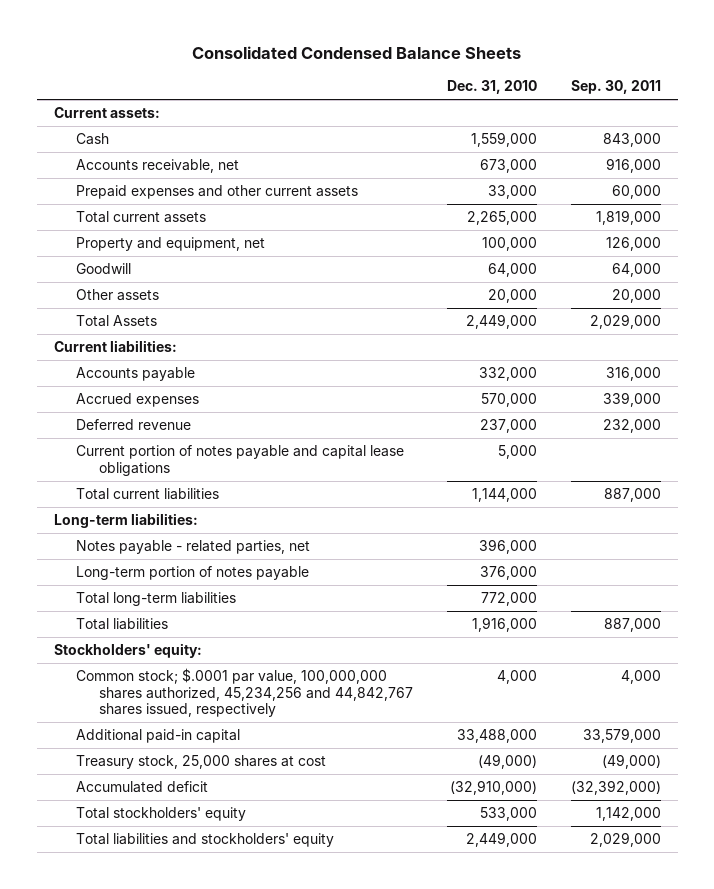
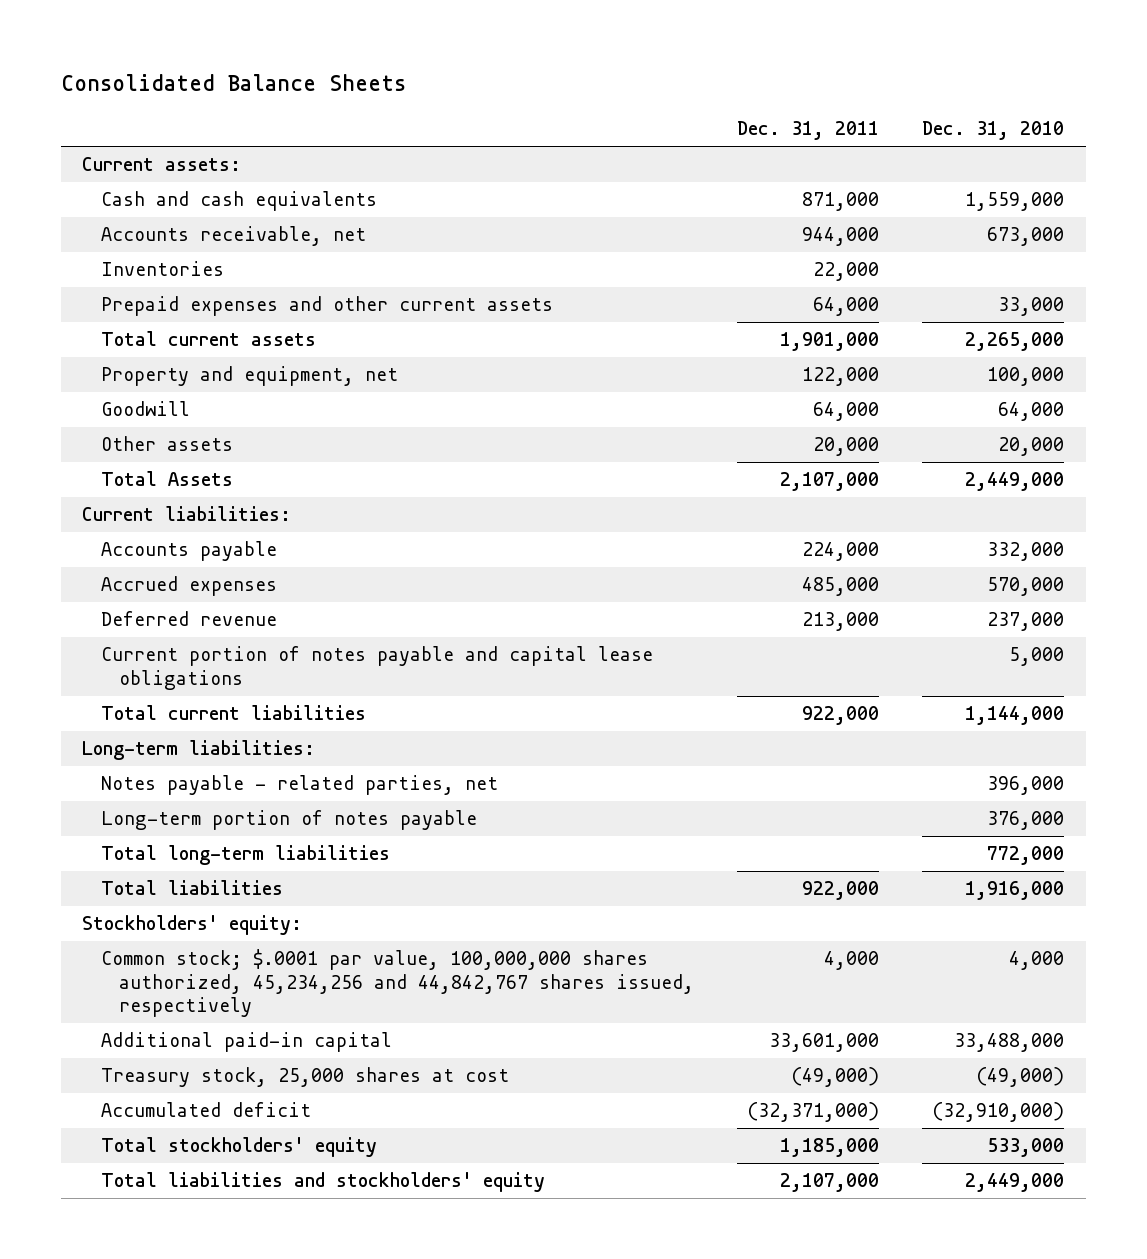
- Consolidated Condensed Balance Sheets
+ Consolidated Balance Sheets
- | Dec. 31, 2010 | Sep. 30, 2011
+ | Dec. 31, 2011 | Dec. 31, 2010
- Cash | 1,559,000 | 843,000
+ Cash and cash equivalents | 871,000 | 1,559,000
+ Inventories | 22,000 |

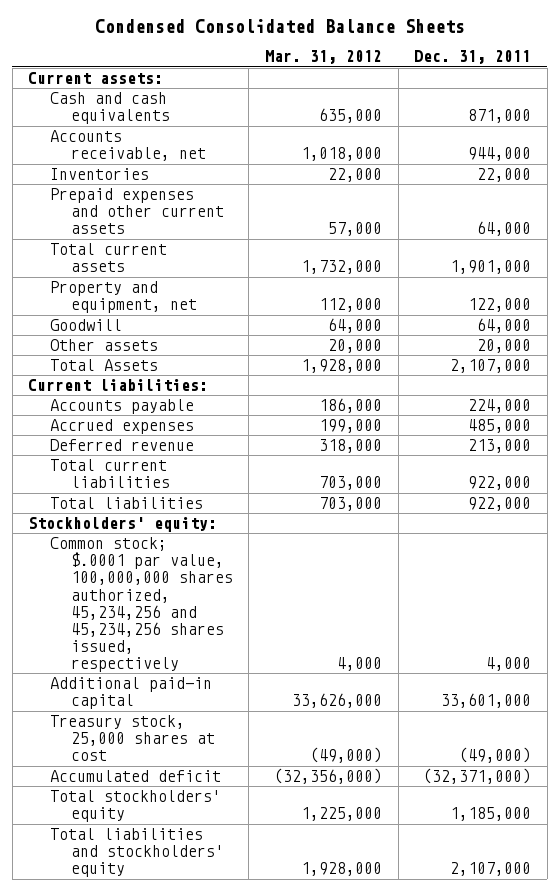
- Consolidated Balance Sheets
+ Condensed Consolidated Balance Sheets
- | Dec. 31, 2011 | Dec. 31, 2010
+ | Mar. 31, 2012 | Dec. 31, 2011
- Current portion of notes payable and capital lease obligations | | 5,000
- Long-term liabilities:
- Notes payable - related parties, net | | 396,000
- Long-term portion of notes payable | | 376,000
- Total long-term liabilities | | 772,000
- Common stock; $.0001 par value, 100,000,000 shares authorized, 45,234,256 and 44,842,767 shares issued, respectively | 4,000 | 4,000
+ Common stock; $.0001 par value, 100,000,000 shares authorized, 45,234,256 and 45,234,256 shares issued, respectively | 4,000 | 4,000

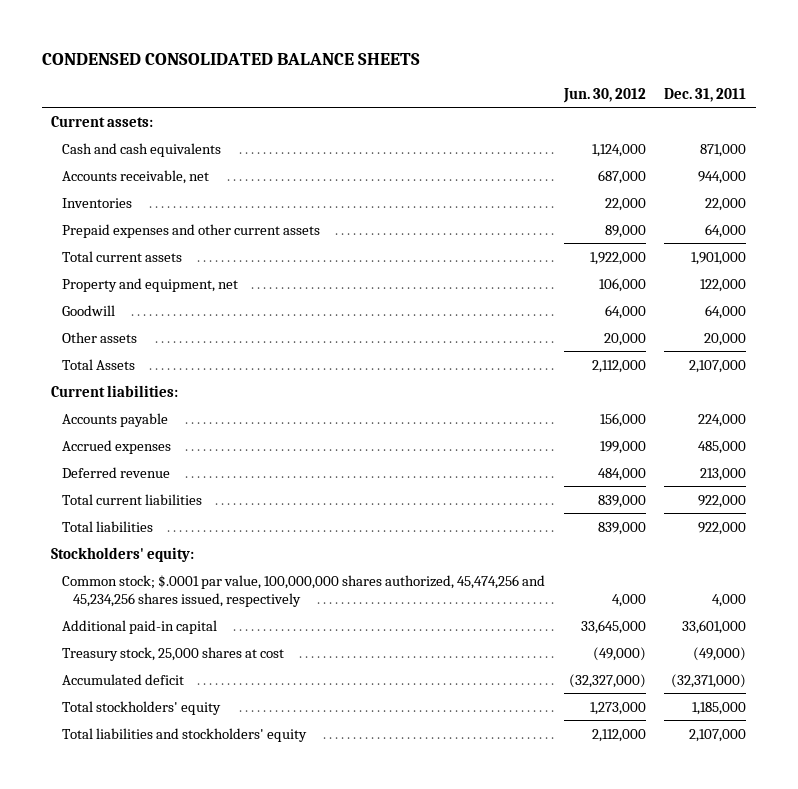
- Condensed Consolidated Balance Sheets
+ CONDENSED CONSOLIDATED BALANCE SHEETS
- | Mar. 31, 2012 | Dec. 31, 2011
+ | Jun. 30, 2012 | Dec. 31, 2011
- Common stock; $.0001 par value, 100,000,000 shares authorized, 45,234,256 and 45,234,256 shares issued, respectively | 4,000 | 4,000
+ Common stock; $.0001 par value, 100,000,000 shares authorized, 45,474,256 and 45,234,256 shares issued, respectively | 4,000 | 4,000

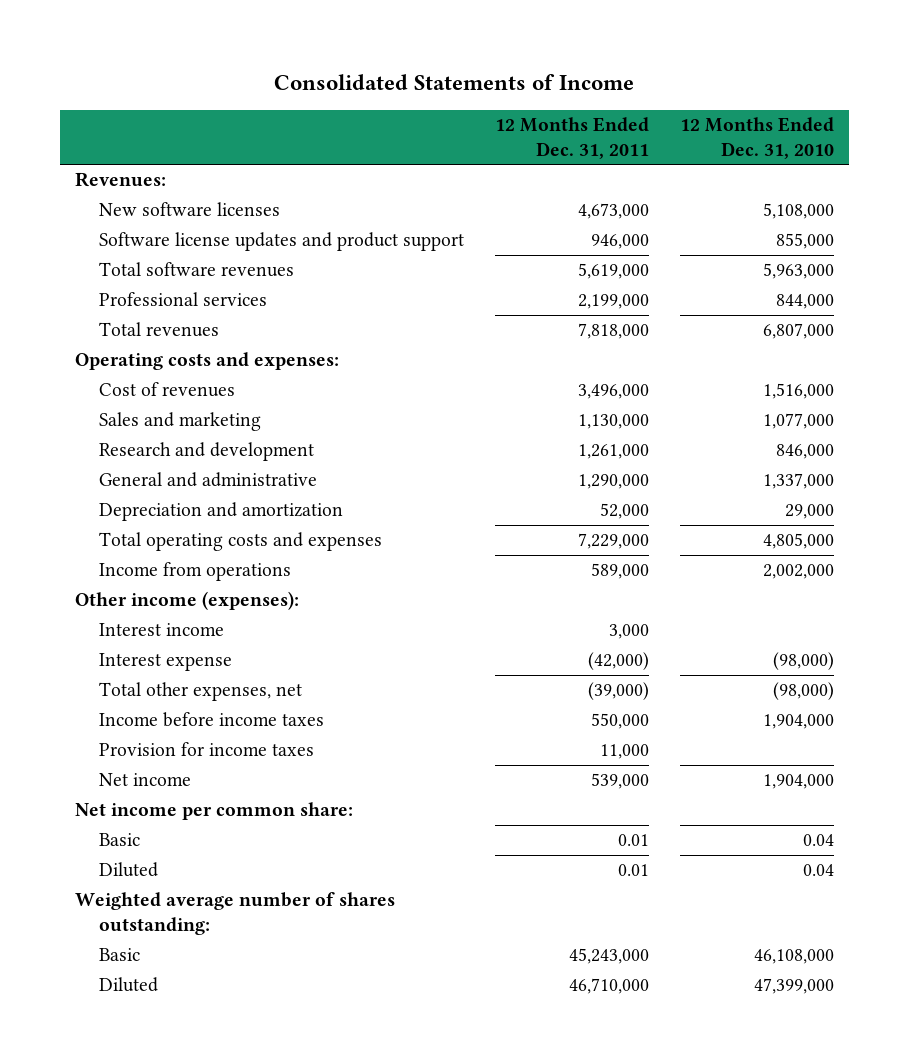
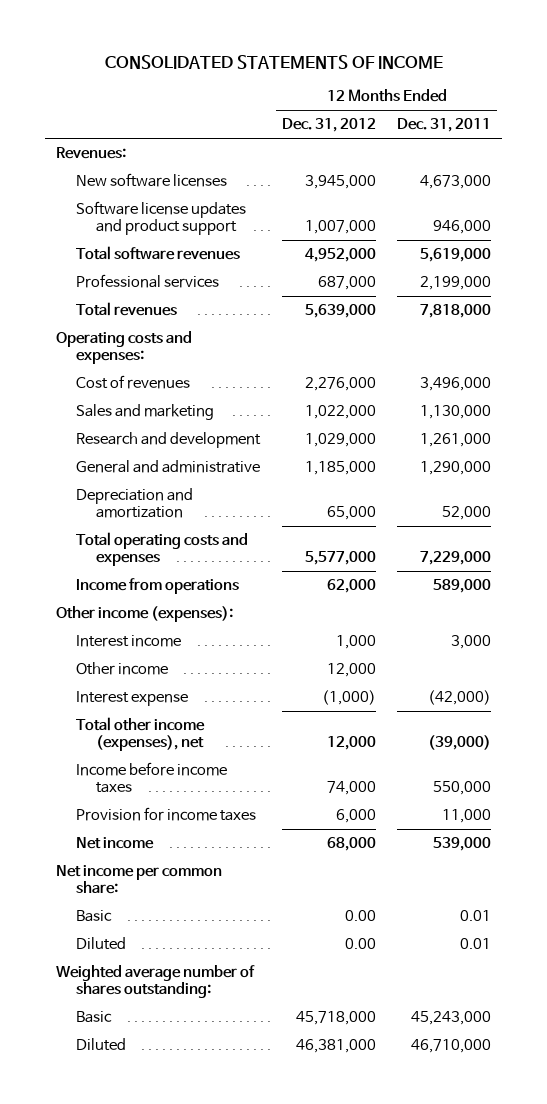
- Consolidated Statements of Income
+ CONSOLIDATED STATEMENTS OF INCOME
- | 12 Months Ended Dec. 31, 2011 | 12 Months Ended Dec. 31, 2010
+ | 12 Months Ended Dec. 31, 2012 | 12 Months Ended Dec. 31, 2011
+ Other income | 12,000 |
- Total other expenses, net | (39,000) | (98,000)
+ Total other income (expenses), net | 12,000 | (39,000)

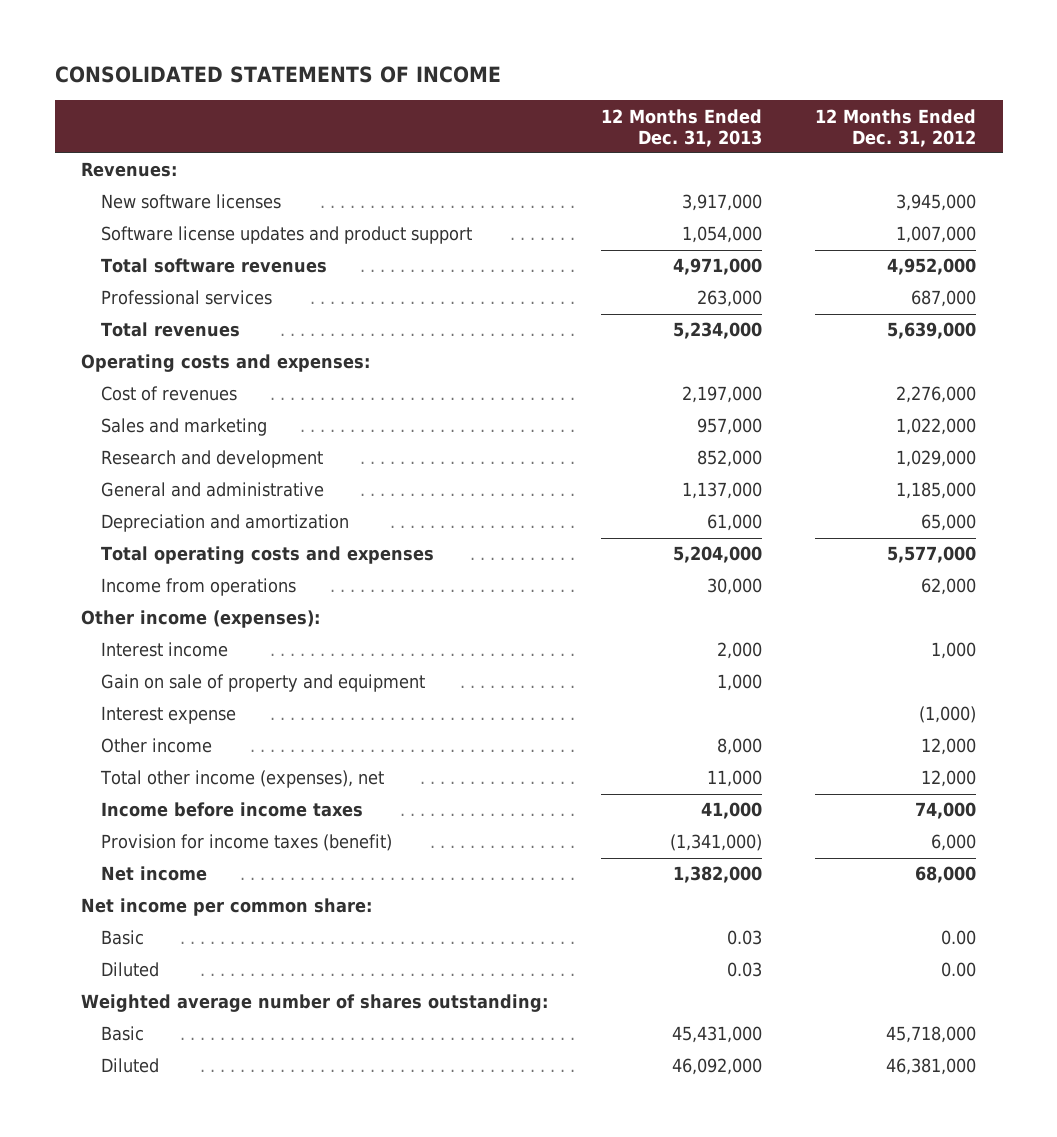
- | 12 Months Ended Dec. 31, 2012 | 12 Months Ended Dec. 31, 2011
+ | 12 Months Ended Dec. 31, 2013 | 12 Months Ended Dec. 31, 2012
+ Gain on sale of property and equipment | 1,000 |
moved down: Other income | 8,000 | 12,000
- Provision for income taxes | 6,000 | 11,000
+ Provision for income taxes (benefit) | (1,341,000) | 6,000

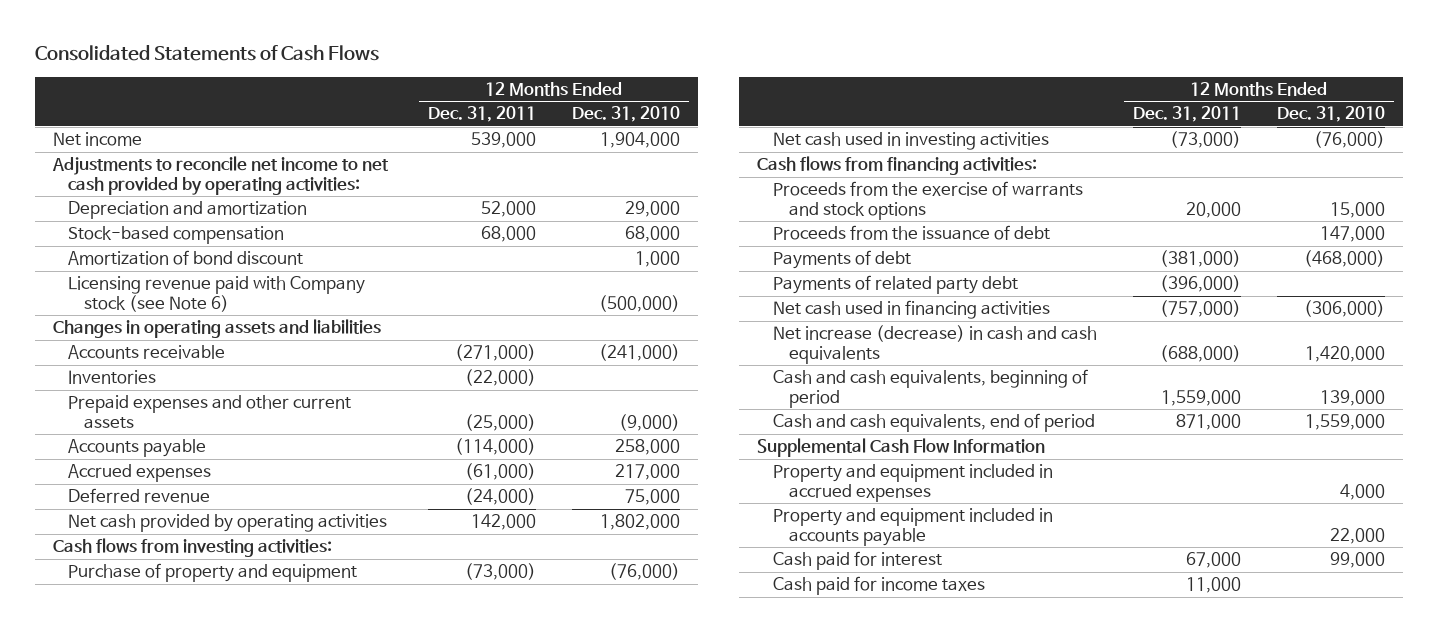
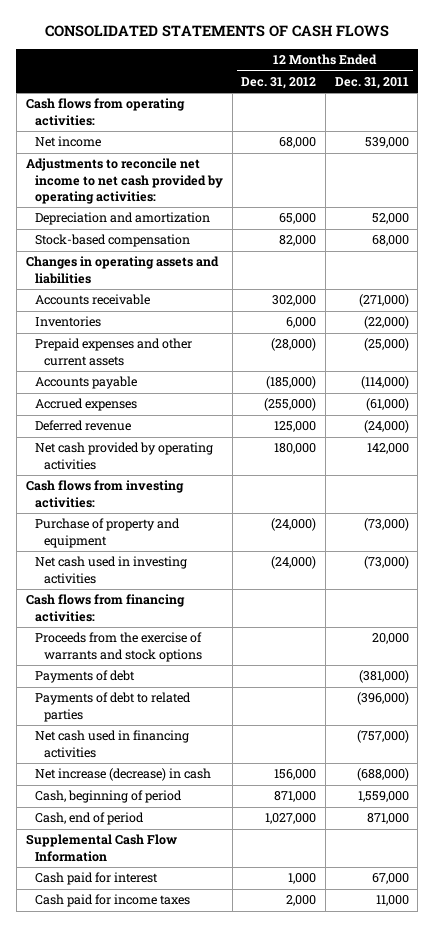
- Consolidated Statements of Cash Flows
+ CONSOLIDATED STATEMENTS OF CASH FLOWS
- | 12 Months Ended Dec. 31, 2011 | 12 Months Ended Dec. 31, 2010
+ | 12 Months Ended Dec. 31, 2012 | 12 Months Ended Dec. 31, 2011
+ Cash flows from operating activities:
- Amortization of bond discount | | 1,000
- Licensing revenue paid with Company stock (see Note 6) | | (500,000)
- Proceeds from the issuance of debt | | 147,000
- Payments of related party debt | (396,000) |
+ Payments of debt to related parties | | (396,000)
- Net increase (decrease) in cash and cash equivalents | (688,000) | 1,420,000
- Cash and cash equivalents, beginning of period | 1,559,000 | 139,000
- Cash and cash equivalents, end of period | 871,000 | 1,559,000
+ Net increase (decrease) in cash | 156,000 | (688,000)
+ Cash, beginning of period | 871,000 | 1,559,000
+ Cash, end of period | 1,027,000 | 871,000
- Property and equipment included in accrued expenses | | 4,000
- Property and equipment included in accounts payable | | 22,000

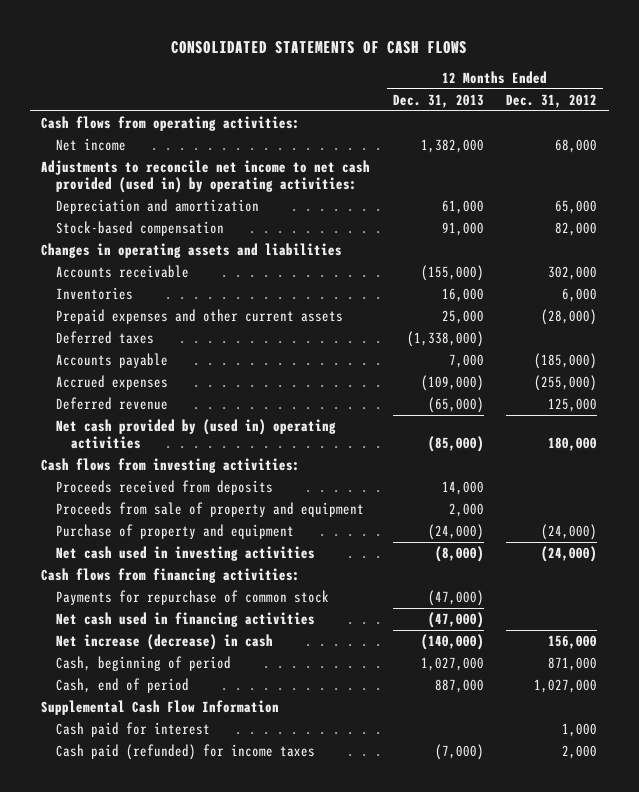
- | 12 Months Ended Dec. 31, 2012 | 12 Months Ended Dec. 31, 2011
+ | 12 Months Ended Dec. 31, 2013 | 12 Months Ended Dec. 31, 2012
- Adjustments to reconcile net income to net cash provided by operating activities:
+ Adjustments to reconcile net income to net cash provided (used in) by operating activities:
+ Deferred taxes | (1,338,000) |
- Net cash provided by operating activities | 180,000 | 142,000
+ Net cash provided by (used in) operating activities | (85,000) | 180,000
+ Proceeds received from deposits | 14,000 |
+ Proceeds from sale of property and equipment | 2,000 |
- Proceeds from the exercise of warrants and stock options | | 20,000
- Payments of debt | | (381,000)
- Payments of debt to related parties | | (396,000)
+ Payments for repurchase of common stock | (47,000) |
- Cash paid for income taxes | 2,000 | 11,000
+ Cash paid (refunded) for income taxes | (7,000) | 2,000

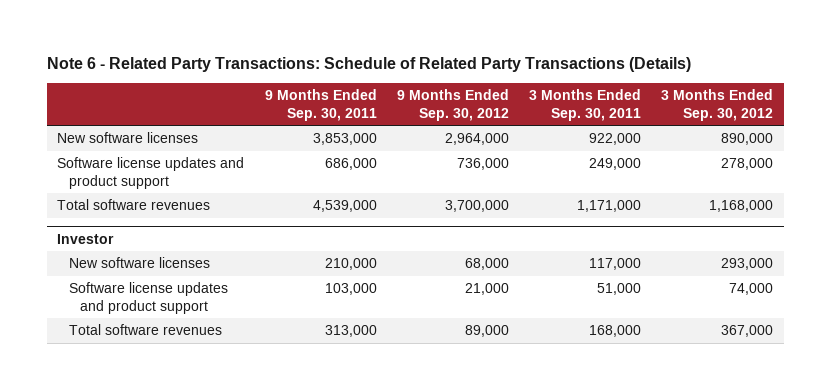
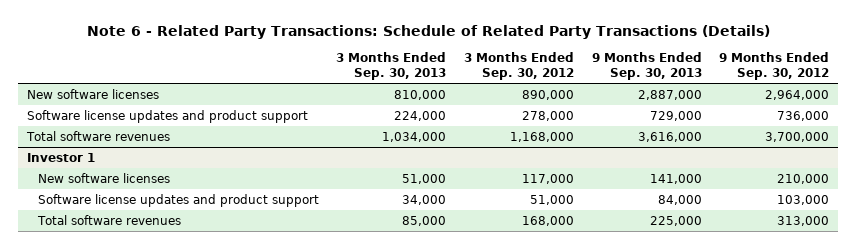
- | 9 Months Ended Sep. 30, 2011 | 9 Months Ended Sep. 30, 2012 | 3 Months Ended Sep. 30, 2011 | 3 Months Ended Sep. 30, 2012
+ | 3 Months Ended Sep. 30, 2013 | 3 Months Ended Sep. 30, 2012 | 9 Months Ended Sep. 30, 2013 | 9 Months Ended Sep. 30, 2012
- Investor
- New software licenses | 210,000 | 68,000 | 117,000 | 293,000
- Software license updates and product support | 103,000 | 21,000 | 51,000 | 74,000
- Total software revenues | 313,000 | 89,000 | 168,000 | 367,000
+ Investor 1
+ New software licenses | 51,000 | 117,000 | 141,000 | 210,000
+ Software license updates and product support | 34,000 | 51,000 | 84,000 | 103,000
+ Total software revenues | 85,000 | 168,000 | 225,000 | 313,000

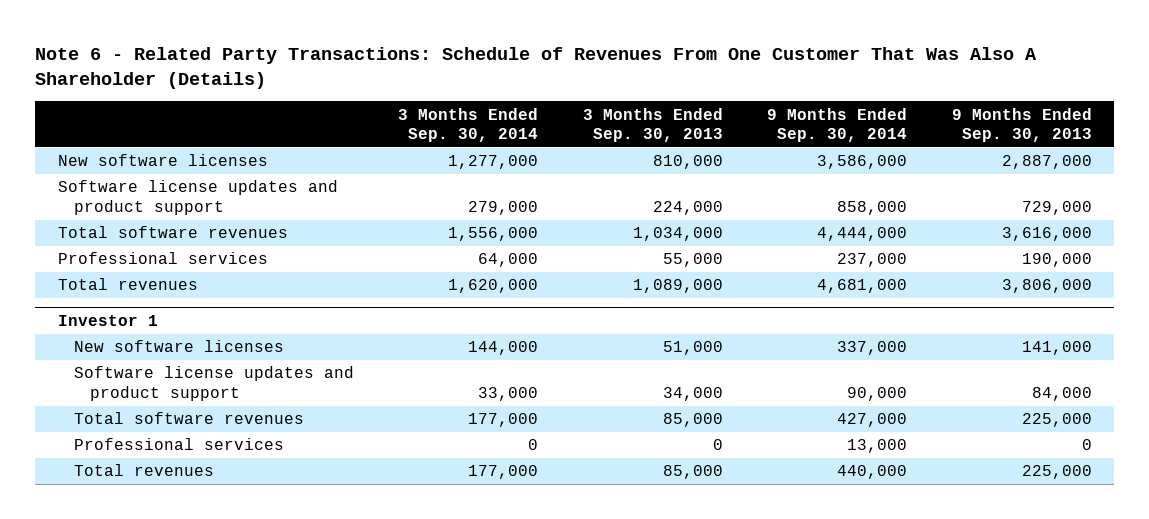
- Note 6 - Related Party Transactions: Schedule of Related Party Transactions (Details)
+ Note 6 - Related Party Transactions: Schedule of Revenues From One Customer That Was Also A Shareholder (Details)
- | 3 Months Ended Sep. 30, 2013 | 3 Months Ended Sep. 30, 2012 | 9 Months Ended Sep. 30, 2013 | 9 Months Ended Sep. 30, 2012
+ | 3 Months Ended Sep. 30, 2014 | 3 Months Ended Sep. 30, 2013 | 9 Months Ended Sep. 30, 2014 | 9 Months Ended Sep. 30, 2013
+ Professional services | 64,000 | 55,000 | 237,000 | 190,000
+ Total revenues | 1,620,000 | 1,089,000 | 4,681,000 | 3,806,000
@ Investor 1
+ Professional services | 0 | 0 | 13,000 | 0
+ Total revenues | 177,000 | 85,000 | 440,000 | 225,000

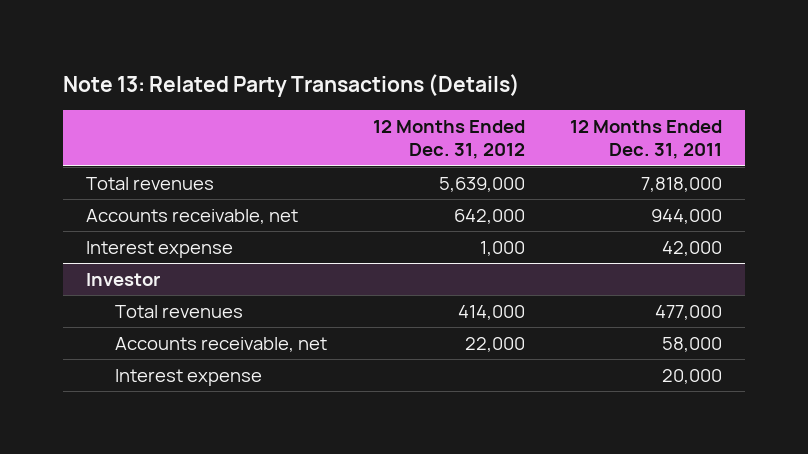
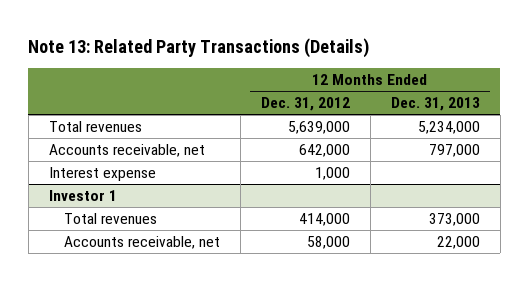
- | 12 Months Ended Dec. 31, 2012 | 12 Months Ended Dec. 31, 2011
+ | 12 Months Ended Dec. 31, 2012 | 12 Months Ended Dec. 31, 2013
- Investor
+ Investor 1
- Accounts receivable, net | 22,000 | 58,000
- Interest expense | | 20,000
+ Accounts receivable, net | 58,000 | 22,000

